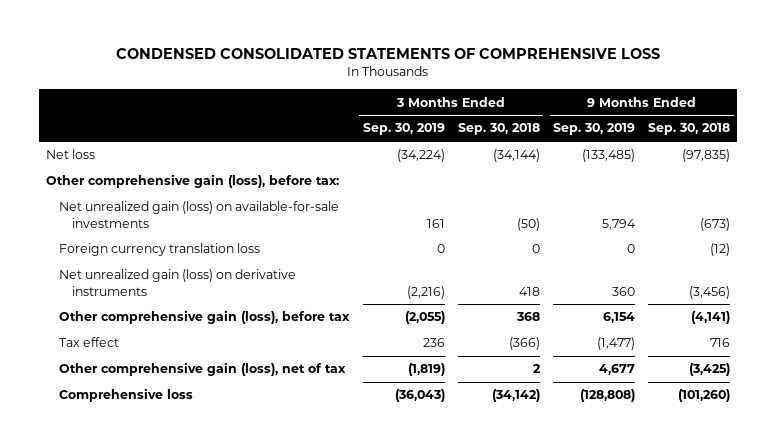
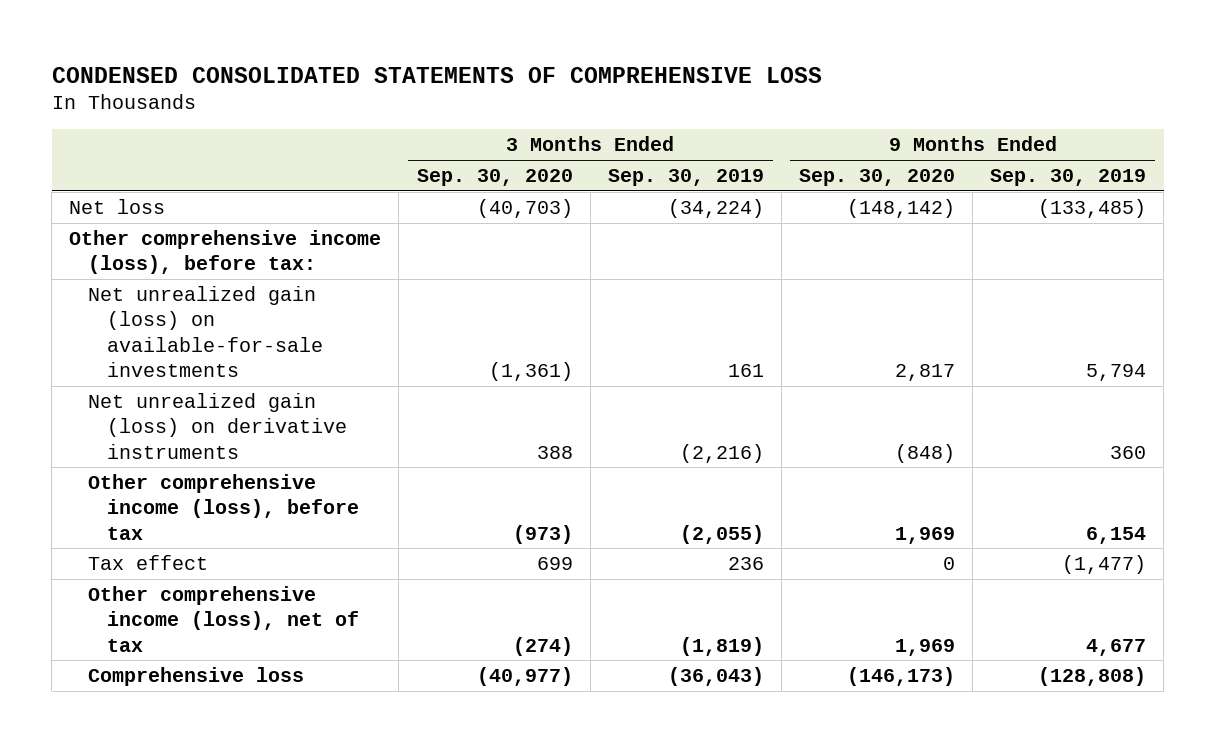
- | 3 Months Ended Sep. 30, 2019 | 3 Months Ended Sep. 30, 2018 | 9 Months Ended Sep. 30, 2019 | 9 Months Ended Sep. 30, 2018
+ | 3 Months Ended Sep. 30, 2020 | 3 Months Ended Sep. 30, 2019 | 9 Months Ended Sep. 30, 2020 | 9 Months Ended Sep. 30, 2019
- Other comprehensive gain (loss), before tax:
+ Other comprehensive income (loss), before tax:
- Foreign currency translation loss | 0 | 0 | 0 | (12)
- Other comprehensive gain (loss), before tax | (2,055) | 368 | 6,154 | (4,141)
+ Other comprehensive income (loss), before tax | (973) | (2,055) | 1,969 | 6,154
- Other comprehensive gain (loss), net of tax | (1,819) | 2 | 4,677 | (3,425)
+ Other comprehensive income (loss), net of tax | (274) | (1,819) | 1,969 | 4,677

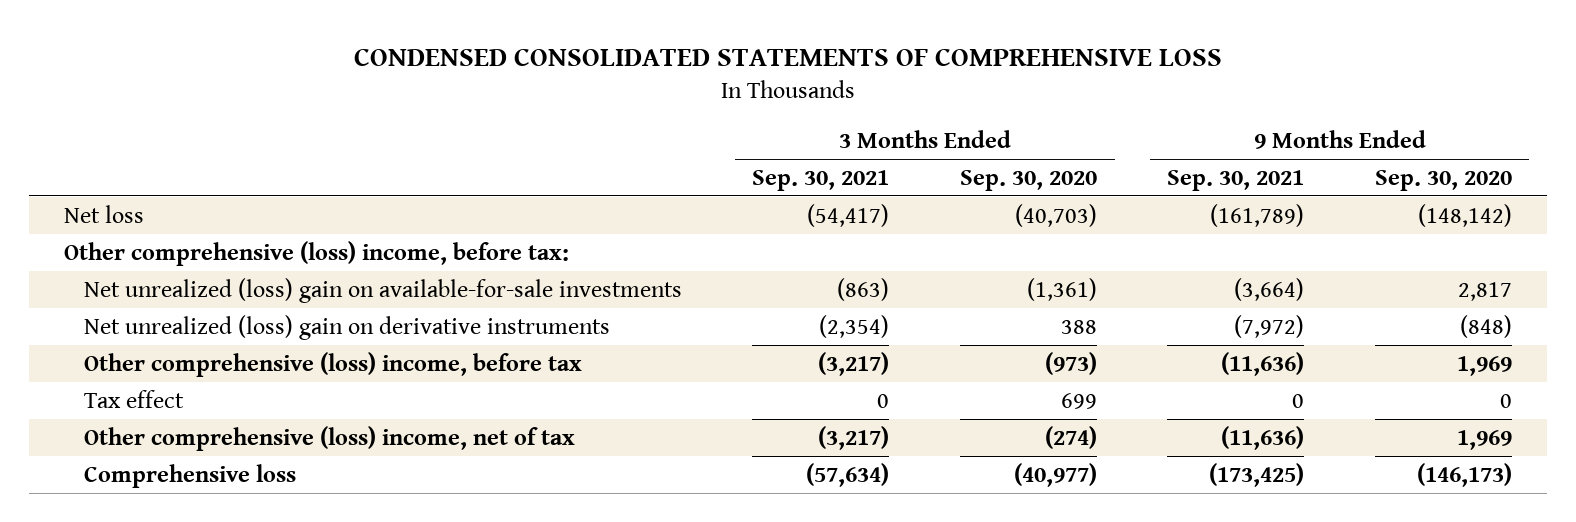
- | 3 Months Ended Sep. 30, 2020 | 3 Months Ended Sep. 30, 2019 | 9 Months Ended Sep. 30, 2020 | 9 Months Ended Sep. 30, 2019
+ | 3 Months Ended Sep. 30, 2021 | 3 Months Ended Sep. 30, 2020 | 9 Months Ended Sep. 30, 2021 | 9 Months Ended Sep. 30, 2020
- Other comprehensive income (loss), before tax:
- Net unrealized gain (loss) on available-for-sale investments | (1,361) | 161 | 2,817 | 5,794
- Net unrealized gain (loss) on derivative instruments | 388 | (2,216) | (848) | 360
- Other comprehensive income (loss), before tax | (973) | (2,055) | 1,969 | 6,154
+ Other comprehensive (loss) income, before tax:
+ Net unrealized (loss) gain on available-for-sale investments | (863) | (1,361) | (3,664) | 2,817
+ Net unrealized (loss) gain on derivative instruments | (2,354) | 388 | (7,972) | (848)
+ Other comprehensive (loss) income, before tax | (3,217) | (973) | (11,636) | 1,969
- Other comprehensive income (loss), net of tax | (274) | (1,819) | 1,969 | 4,677
+ Other comprehensive (loss) income, net of tax | (3,217) | (274) | (11,636) | 1,969

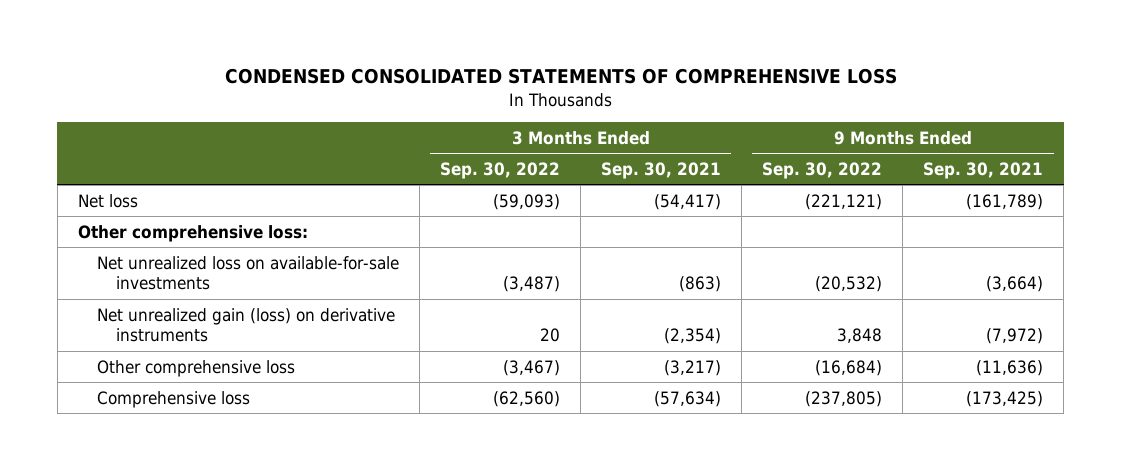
- | 3 Months Ended Sep. 30, 2021 | 3 Months Ended Sep. 30, 2020 | 9 Months Ended Sep. 30, 2021 | 9 Months Ended Sep. 30, 2020
+ | 3 Months Ended Sep. 30, 2022 | 3 Months Ended Sep. 30, 2021 | 9 Months Ended Sep. 30, 2022 | 9 Months Ended Sep. 30, 2021
- Other comprehensive (loss) income, before tax:
- Net unrealized (loss) gain on available-for-sale investments | (863) | (1,361) | (3,664) | 2,817
- Net unrealized (loss) gain on derivative instruments | (2,354) | 388 | (7,972) | (848)
- Other comprehensive (loss) income, before tax | (3,217) | (973) | (11,636) | 1,969
- Tax effect | 0 | 699 | 0 | 0
- Other comprehensive (loss) income, net of tax | (3,217) | (274) | (11,636) | 1,969
+ Other comprehensive loss:
+ Net unrealized loss on available-for-sale investments | (3,487) | (863) | (20,532) | (3,664)
+ Net unrealized gain (loss) on derivative instruments | 20 | (2,354) | 3,848 | (7,972)
+ Other comprehensive loss | (3,467) | (3,217) | (16,684) | (11,636)

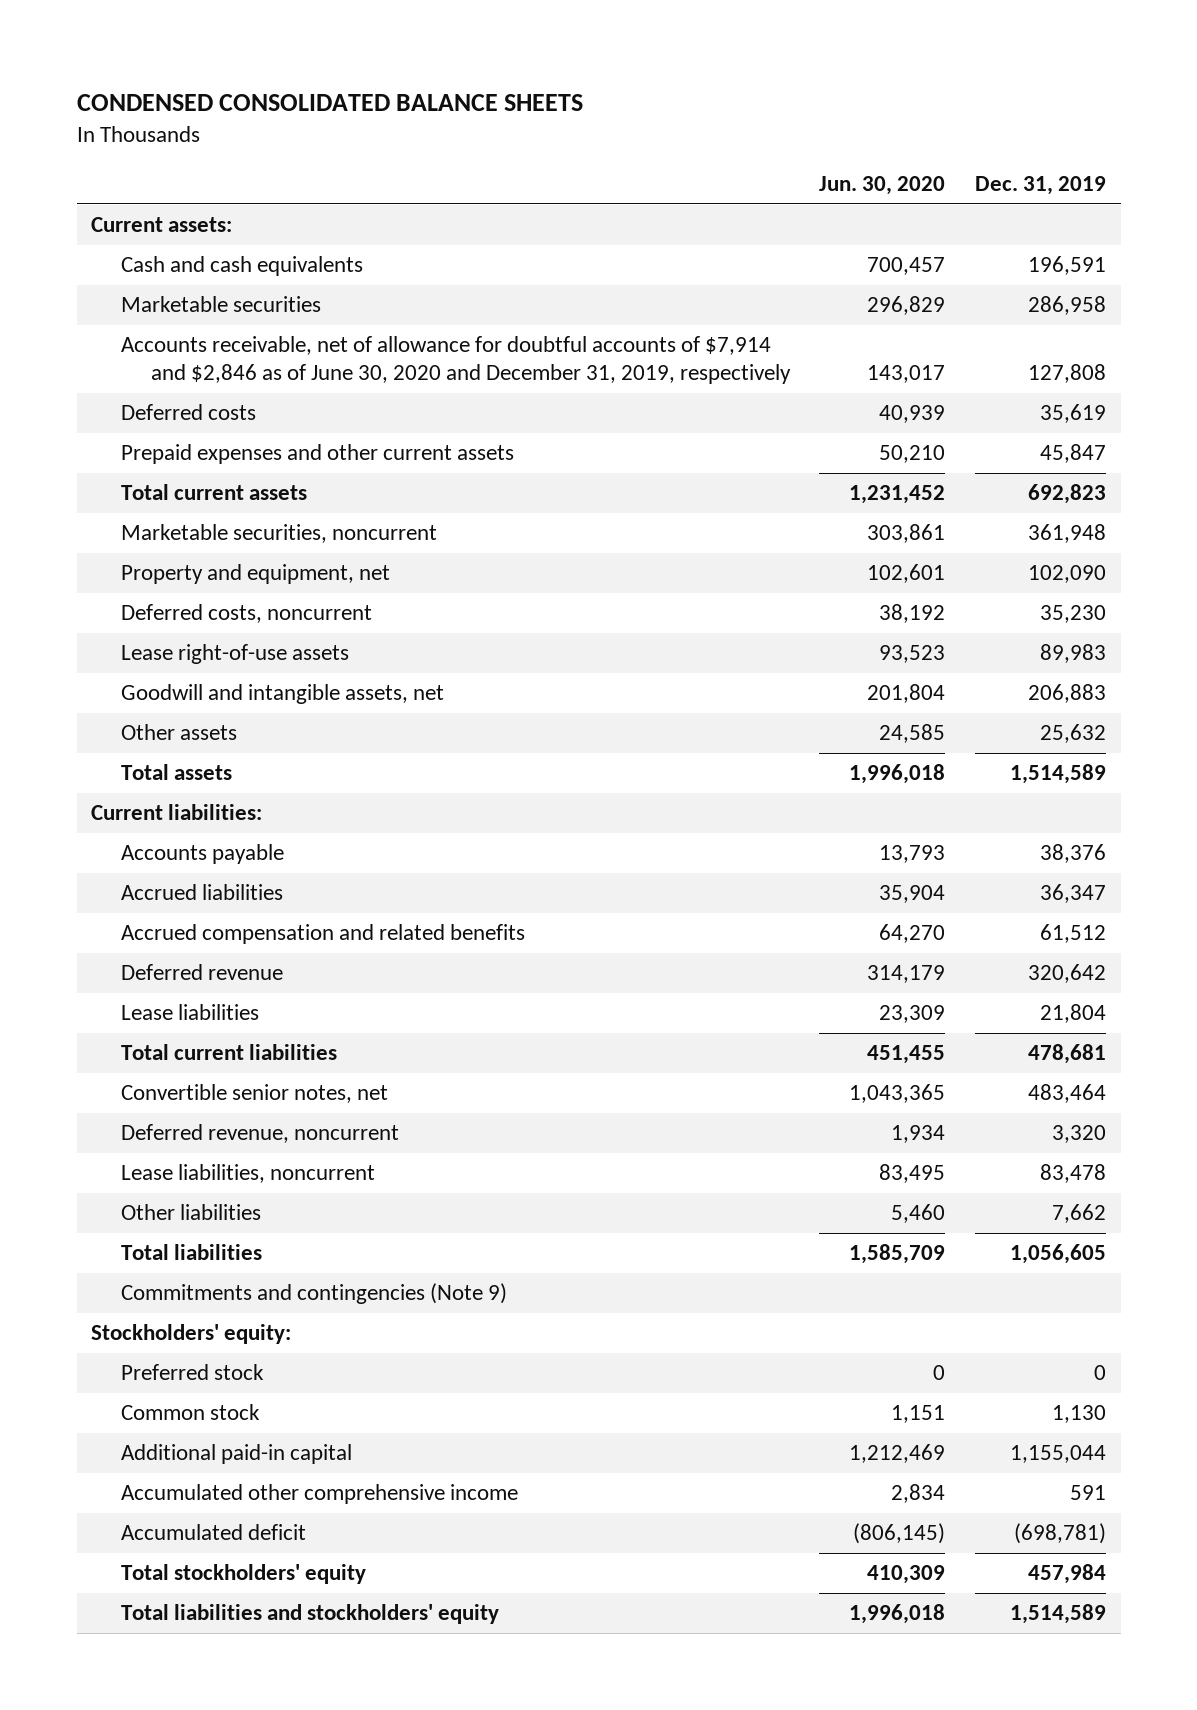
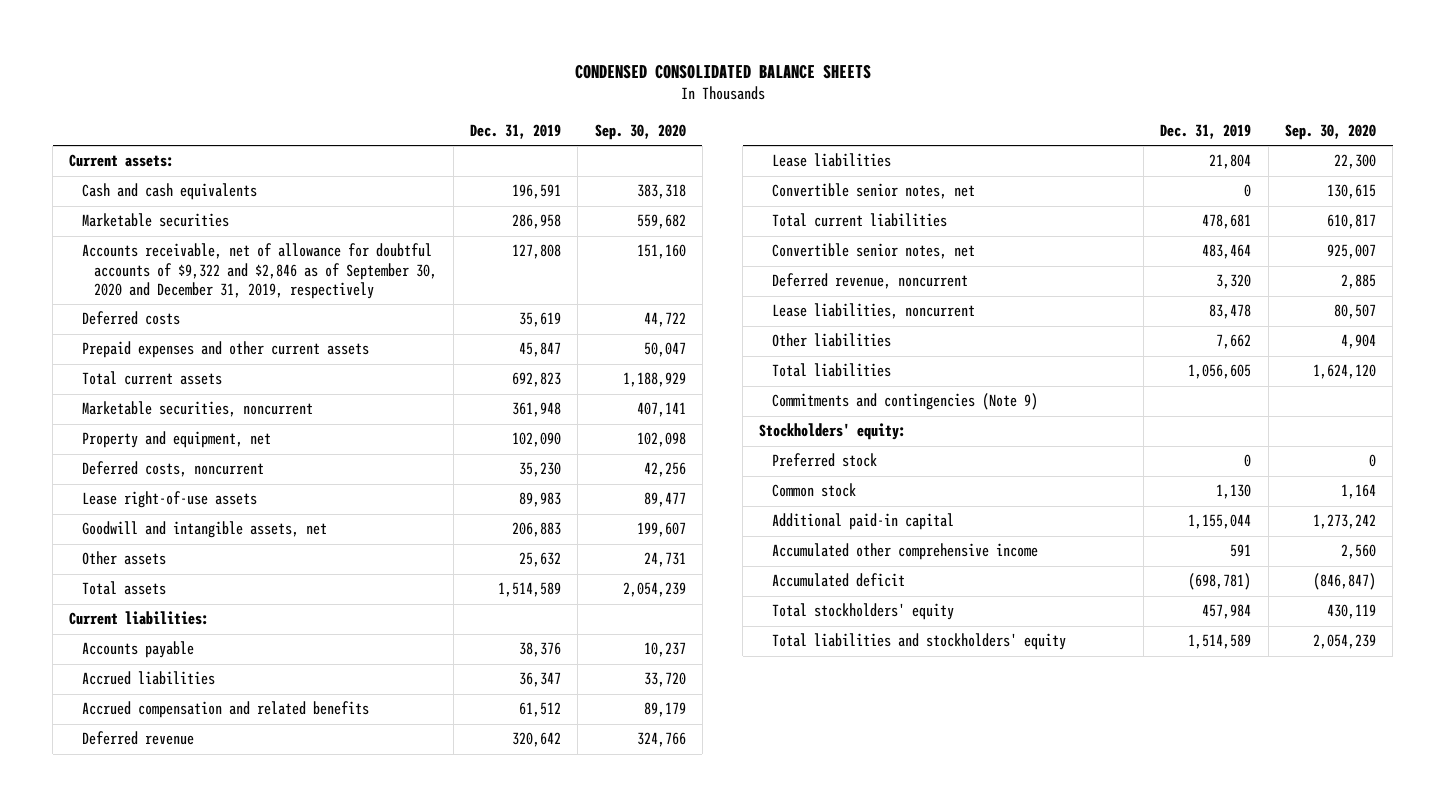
- | Jun. 30, 2020 | Dec. 31, 2019
+ | Dec. 31, 2019 | Sep. 30, 2020
- Accounts receivable, net of allowance for doubtful accounts of $7,914 and $2,846 as of June 30, 2020 and December 31, 2019, respectively | 143,017 | 127,808
+ Accounts receivable, net of allowance for doubtful accounts of $9,322 and $2,846 as of September 30, 2020 and December 31, 2019, respectively | 127,808 | 151,160
+ Convertible senior notes, net | 0 | 130,615

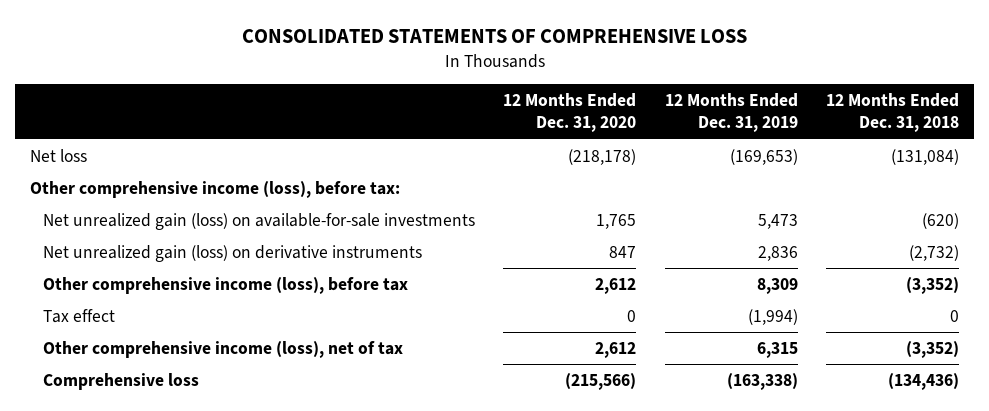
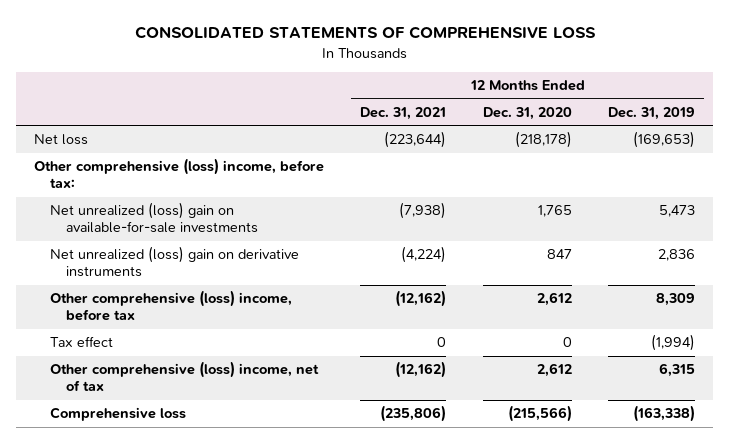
- | 12 Months Ended Dec. 31, 2020 | 12 Months Ended Dec. 31, 2019 | 12 Months Ended Dec. 31, 2018
+ | 12 Months Ended Dec. 31, 2021 | 12 Months Ended Dec. 31, 2020 | 12 Months Ended Dec. 31, 2019
- Other comprehensive income (loss), before tax:
- Net unrealized gain (loss) on available-for-sale investments | 1,765 | 5,473 | (620)
- Net unrealized gain (loss) on derivative instruments | 847 | 2,836 | (2,732)
- Other comprehensive income (loss), before tax | 2,612 | 8,309 | (3,352)
+ Other comprehensive (loss) income, before tax:
+ Net unrealized (loss) gain on available-for-sale investments | (7,938) | 1,765 | 5,473
+ Net unrealized (loss) gain on derivative instruments | (4,224) | 847 | 2,836
+ Other comprehensive (loss) income, before tax | (12,162) | 2,612 | 8,309
- Other comprehensive income (loss), net of tax | 2,612 | 6,315 | (3,352)
+ Other comprehensive (loss) income, net of tax | (12,162) | 2,612 | 6,315

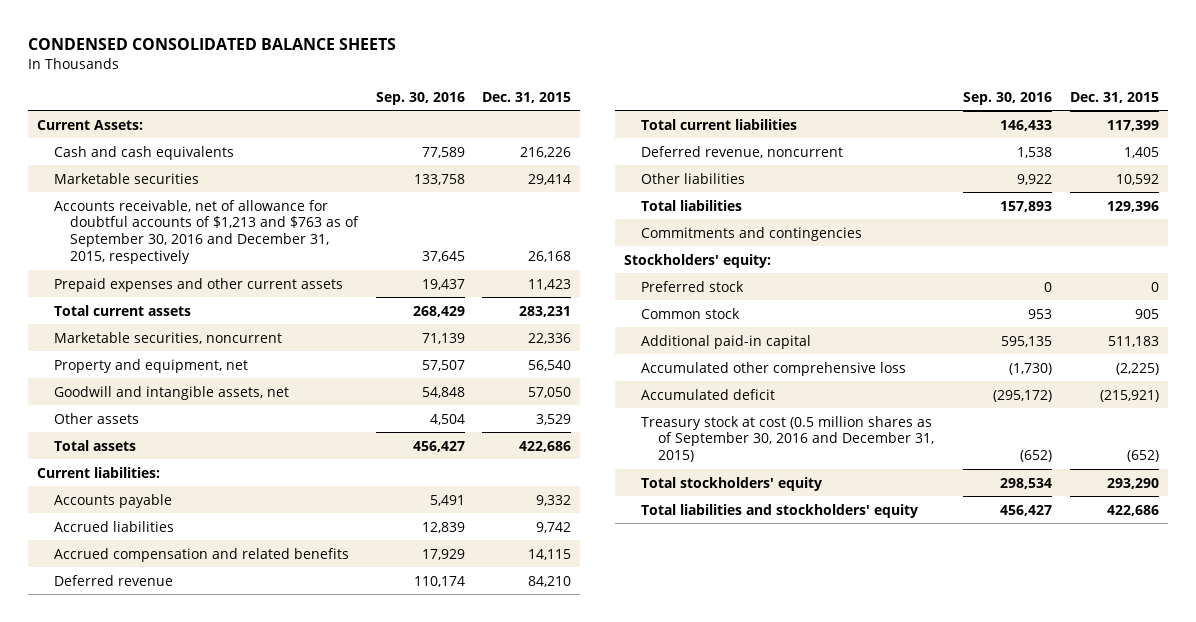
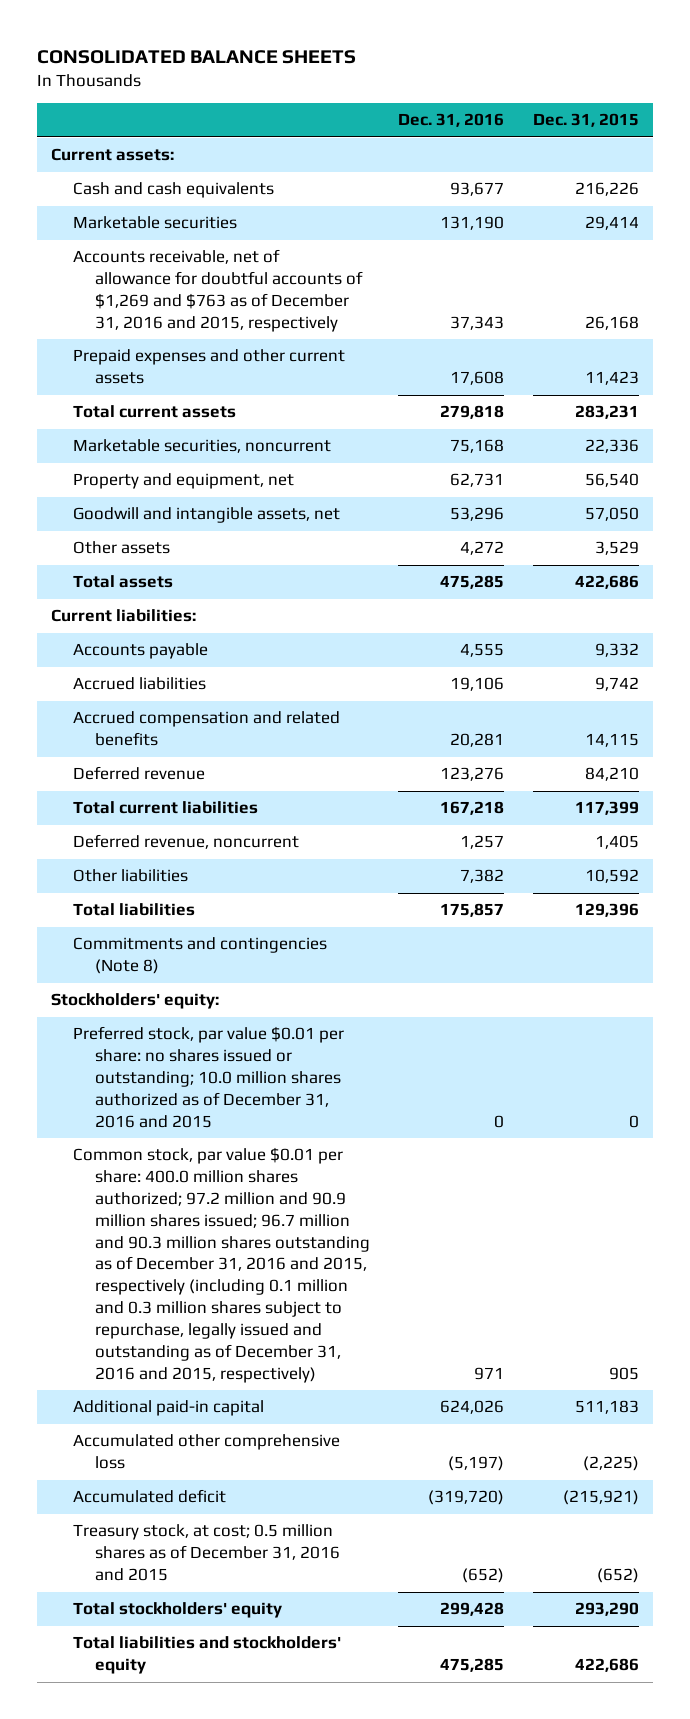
- CONDENSED CONSOLIDATED BALANCE SHEETS
+ CONSOLIDATED BALANCE SHEETS
- | Sep. 30, 2016 | Dec. 31, 2015
+ | Dec. 31, 2016 | Dec. 31, 2015
- Current Assets:
+ Current assets:
- Accounts receivable, net of allowance for doubtful accounts of $1,213 and $763 as of September 30, 2016 and December 31, 2015, respectively | 37,645 | 26,168
+ Accounts receivable, net of allowance for doubtful accounts of $1,269 and $763 as of December 31, 2016 and 2015, respectively | 37,343 | 26,168
- Commitments and contingencies
+ Commitments and contingencies (Note 8)
- Preferred stock | 0 | 0
- Common stock | 953 | 905
+ Preferred stock, par value $0.01 per share: no shares issued or outstanding; 10.0 million shares authorized as of December 31, 2016 and 2015 | 0 | 0
+ Common stock, par value $0.01 per share: 400.0 million shares authorized; 97.2 million and 90.9 million shares issued; 96.7 million and 90.3 million shares outstanding as of December 31, 2016 and 2015, respectively (including 0.1 million and 0.3 million shares subject to repurchase, legally issued and outstanding as of December 31, 2016 and 2015, respectively) | 971 | 905
- Treasury stock at cost (0.5 million shares as of September 30, 2016 and December 31, 2015) | (652) | (652)
+ Treasury stock, at cost; 0.5 million shares as of December 31, 2016 and 2015 | (652) | (652)

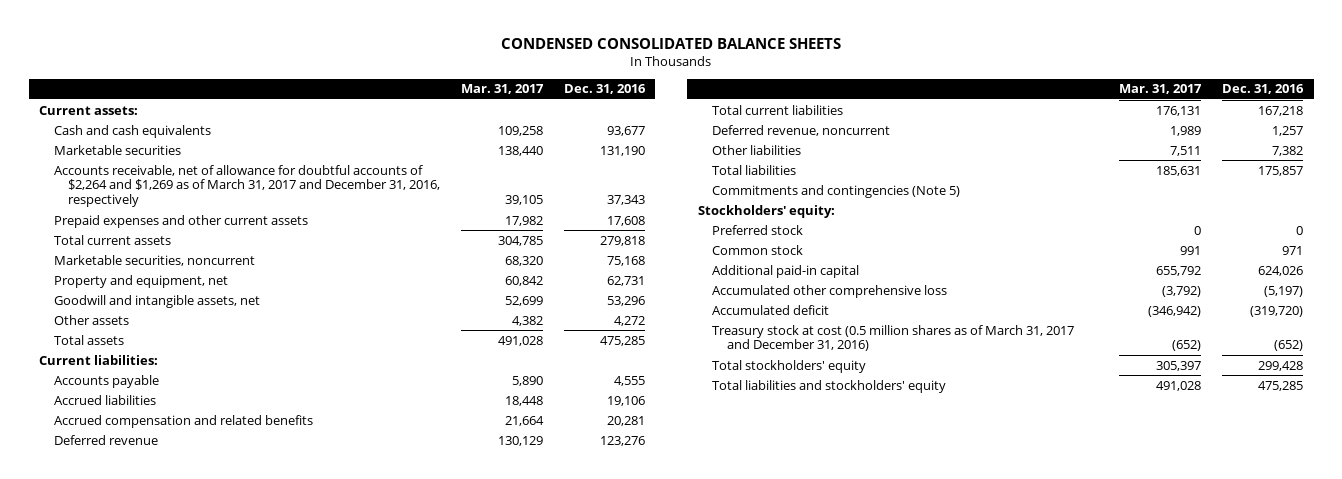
- CONSOLIDATED BALANCE SHEETS
+ CONDENSED CONSOLIDATED BALANCE SHEETS
- | Dec. 31, 2016 | Dec. 31, 2015
+ | Mar. 31, 2017 | Dec. 31, 2016
- Accounts receivable, net of allowance for doubtful accounts of $1,269 and $763 as of December 31, 2016 and 2015, respectively | 37,343 | 26,168
+ Accounts receivable, net of allowance for doubtful accounts of $2,264 and $1,269 as of March 31, 2017 and December 31, 2016, respectively | 39,105 | 37,343
- Commitments and contingencies (Note 8)
+ Commitments and contingencies (Note 5)
- Preferred stock, par value $0.01 per share: no shares issued or outstanding; 10.0 million shares authorized as of December 31, 2016 and 2015 | 0 | 0
- Common stock, par value $0.01 per share: 400.0 million shares authorized; 97.2 million and 90.9 million shares issued; 96.7 million and 90.3 million shares outstanding as of December 31, 2016 and 2015, respectively (including 0.1 million and 0.3 million shares subject to repurchase, legally issued and outstanding as of December 31, 2016 and 2015, respectively) | 971 | 905
+ Preferred stock | 0 | 0
+ Common stock | 991 | 971
- Treasury stock, at cost; 0.5 million shares as of December 31, 2016 and 2015 | (652) | (652)
+ Treasury stock at cost (0.5 million shares as of March 31, 2017 and December 31, 2016) | (652) | (652)

